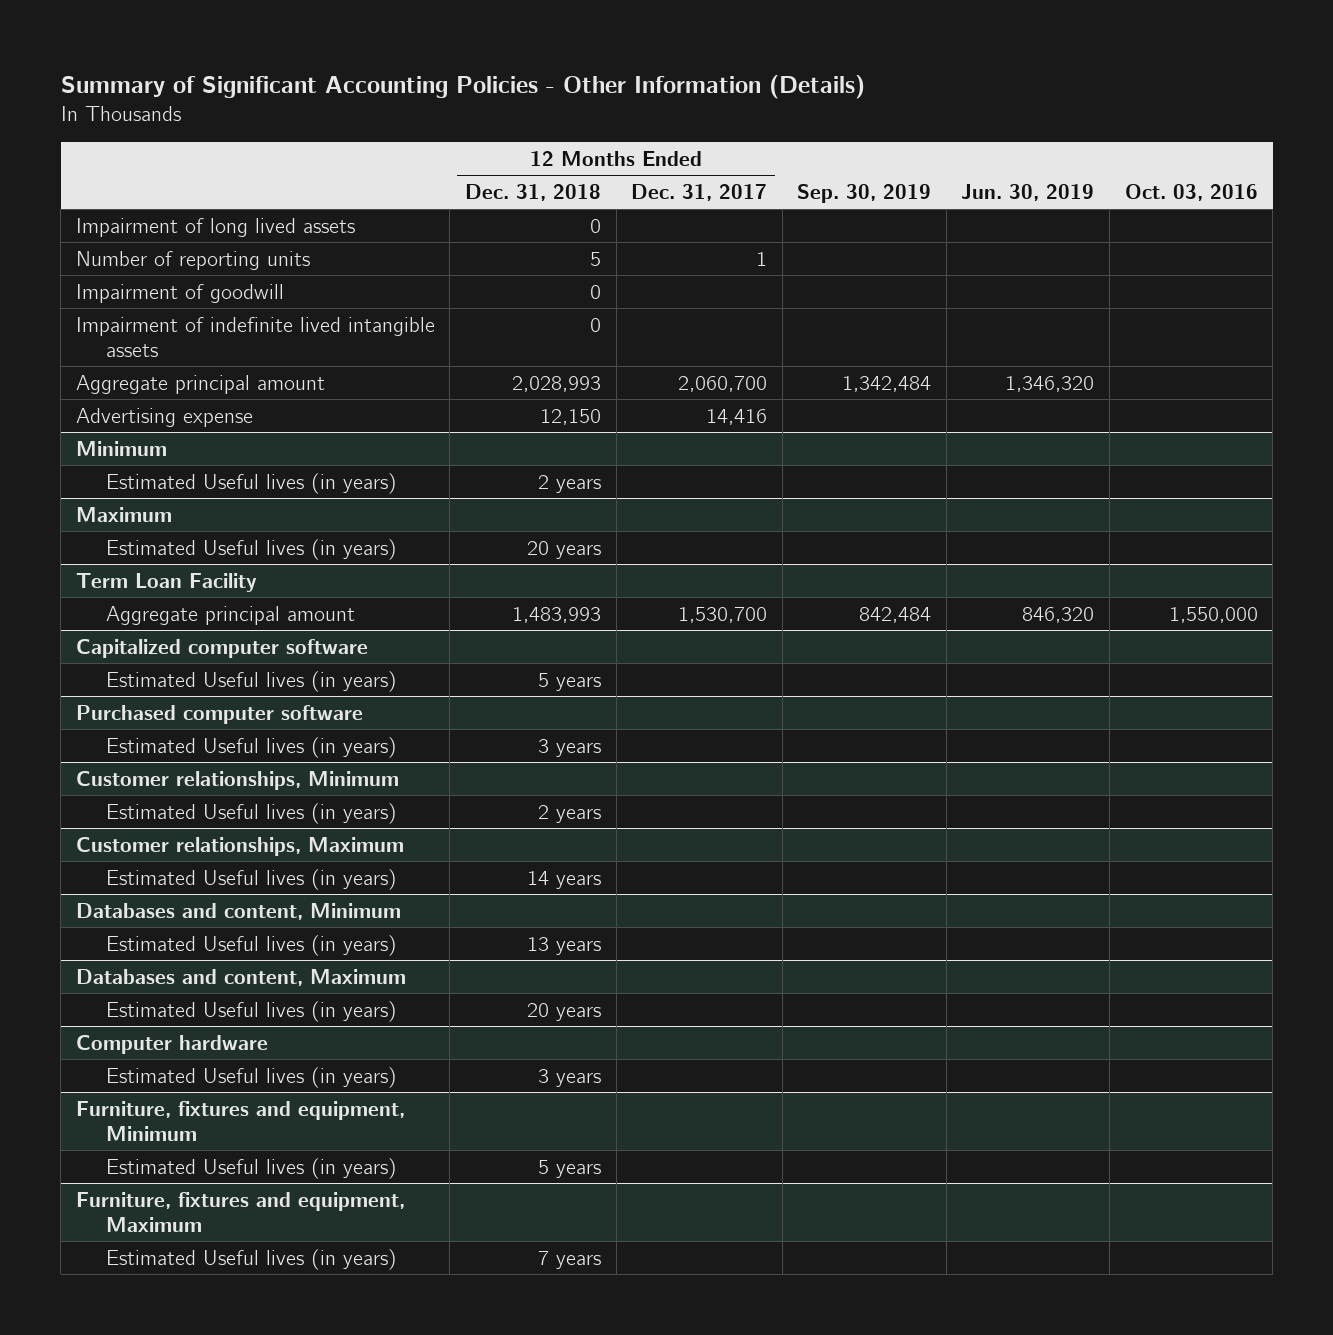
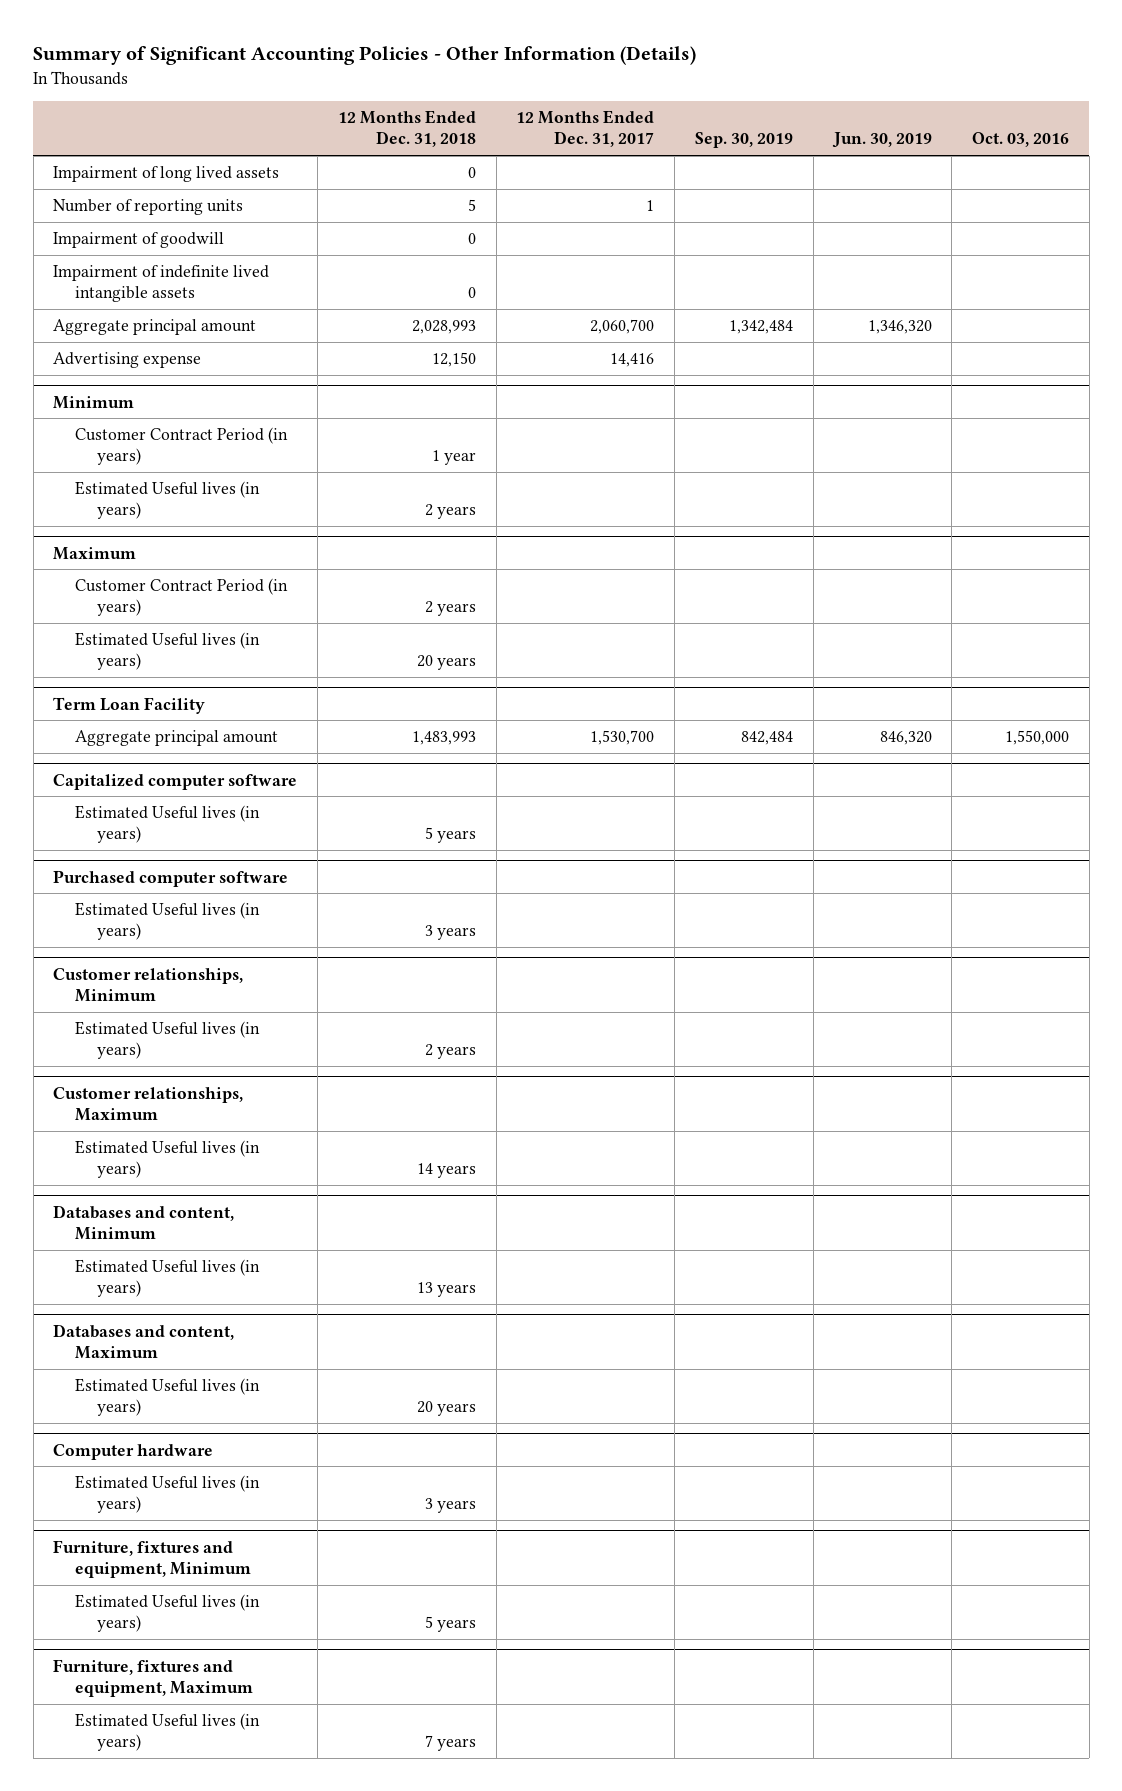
@ Minimum
+ Customer Contract Period (in years) | 1 year | | | |
@ Maximum
+ Customer Contract Period (in years) | 2 years | | | |

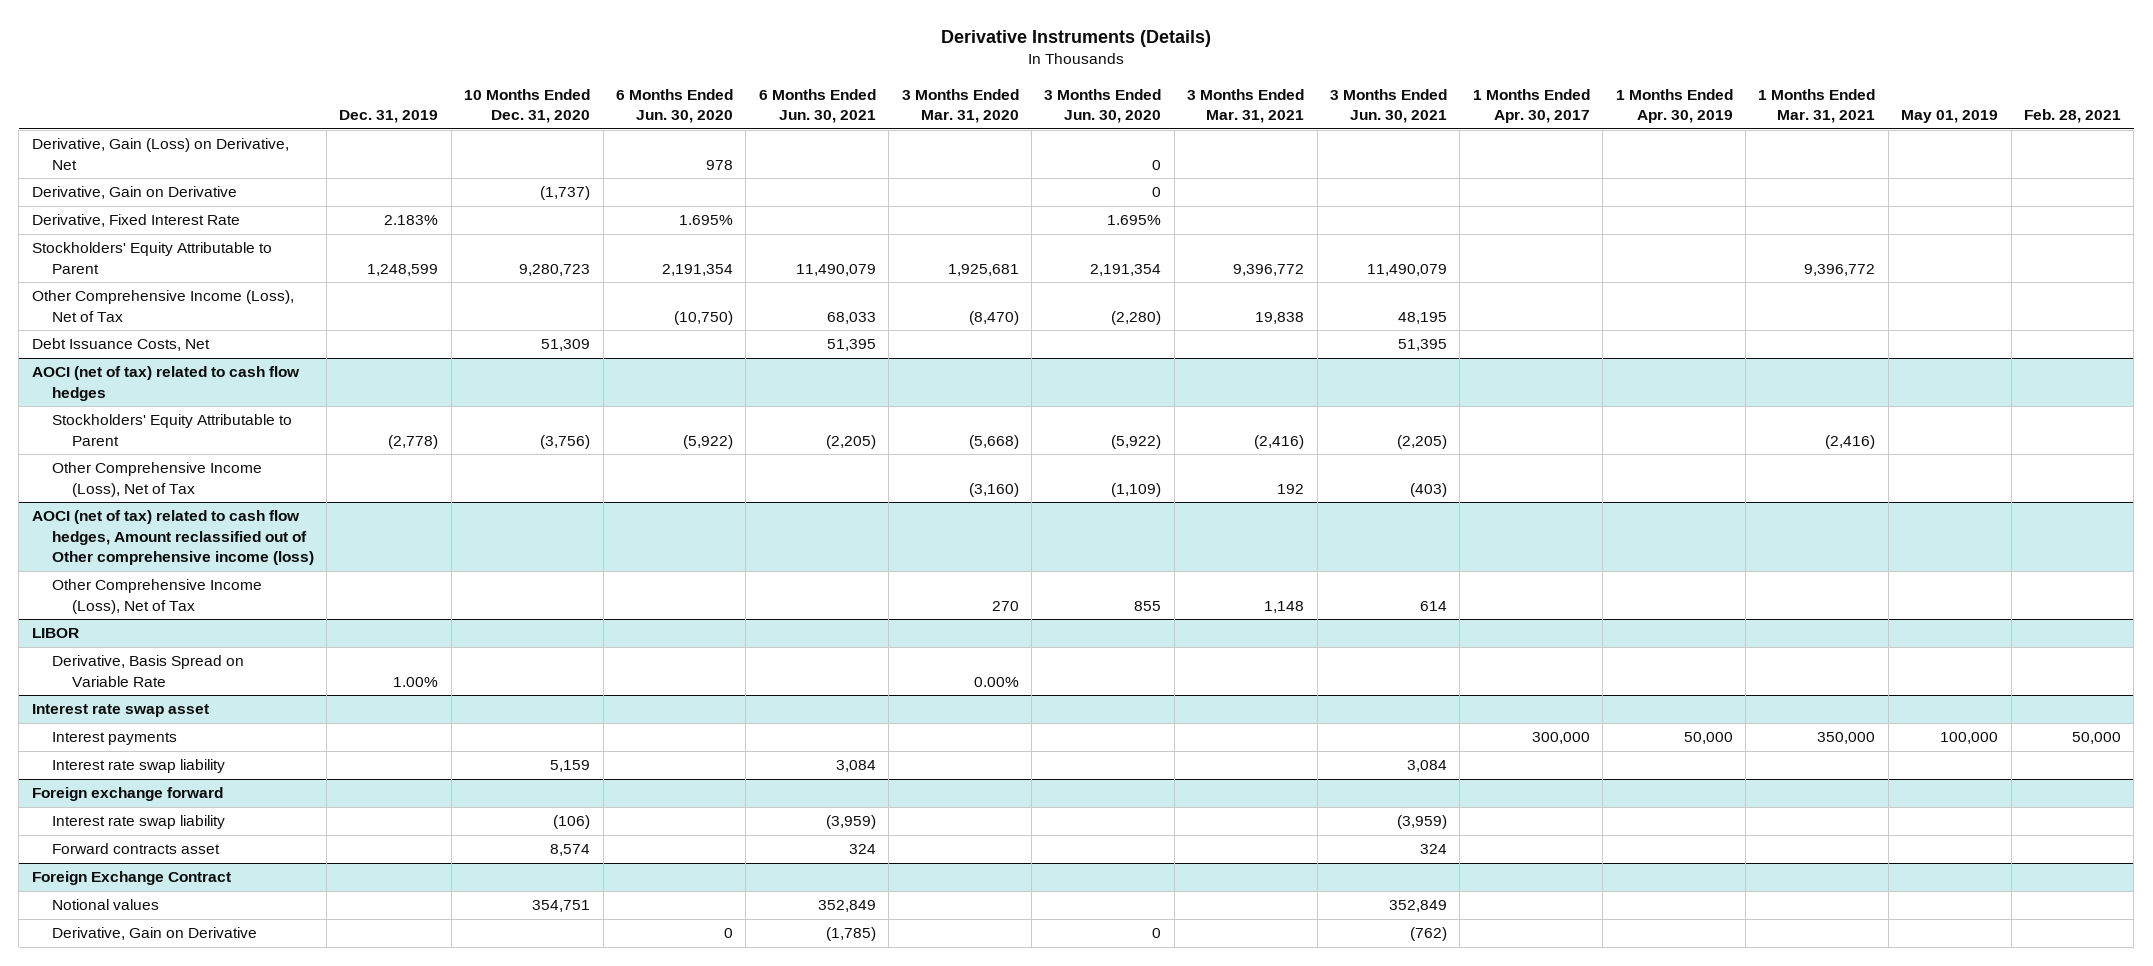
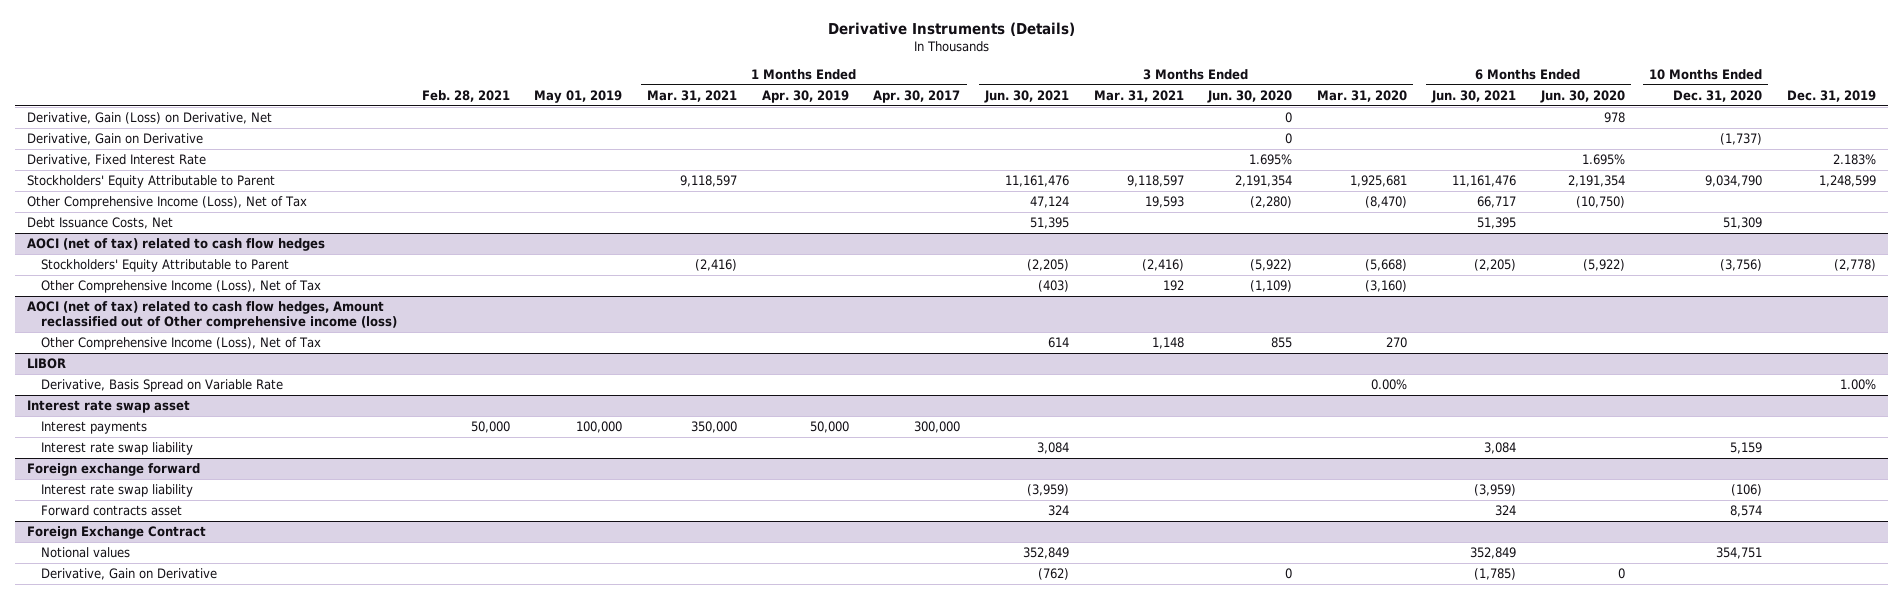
- | Dec. 31, 2019 | 10 Months Ended Dec. 31, 2020 | 6 Months Ended Jun. 30, 2020 | 6 Months Ended Jun. 30, 2021 | 3 Months Ended Mar. 31, 2020 | 3 Months Ended Jun. 30, 2020 | 3 Months Ended Mar. 31, 2021 | 3 Months Ended Jun. 30, 2021 | 1 Months Ended Apr. 30, 2017 | 1 Months Ended Apr. 30, 2019 | 1 Months Ended Mar. 31, 2021 | May 01, 2019 | Feb. 28, 2021
+ | Feb. 28, 2021 | May 01, 2019 | 1 Months Ended Mar. 31, 2021 | 1 Months Ended Apr. 30, 2019 | 1 Months Ended Apr. 30, 2017 | 3 Months Ended Jun. 30, 2021 | 3 Months Ended Mar. 31, 2021 | 3 Months Ended Jun. 30, 2020 | 3 Months Ended Mar. 31, 2020 | 6 Months Ended Jun. 30, 2021 | 6 Months Ended Jun. 30, 2020 | 10 Months Ended Dec. 31, 2020 | Dec. 31, 2019
- Stockholders' Equity Attributable to Parent | 1,248,599 | 9,280,723 | 2,191,354 | 11,490,079 | 1,925,681 | 2,191,354 | 9,396,772 | 11,490,079 | | | 9,396,772 | |
- Other Comprehensive Income (Loss), Net of Tax | | | (10,750) | 68,033 | (8,470) | (2,280) | 19,838 | 48,195 | | | | |
+ Stockholders' Equity Attributable to Parent | | | 9,118,597 | | | 11,161,476 | 9,118,597 | 2,191,354 | 1,925,681 | 11,161,476 | 2,191,354 | 9,034,790 | 1,248,599
+ Other Comprehensive Income (Loss), Net of Tax | | | | | | 47,124 | 19,593 | (2,280) | (8,470) | 66,717 | (10,750) | |

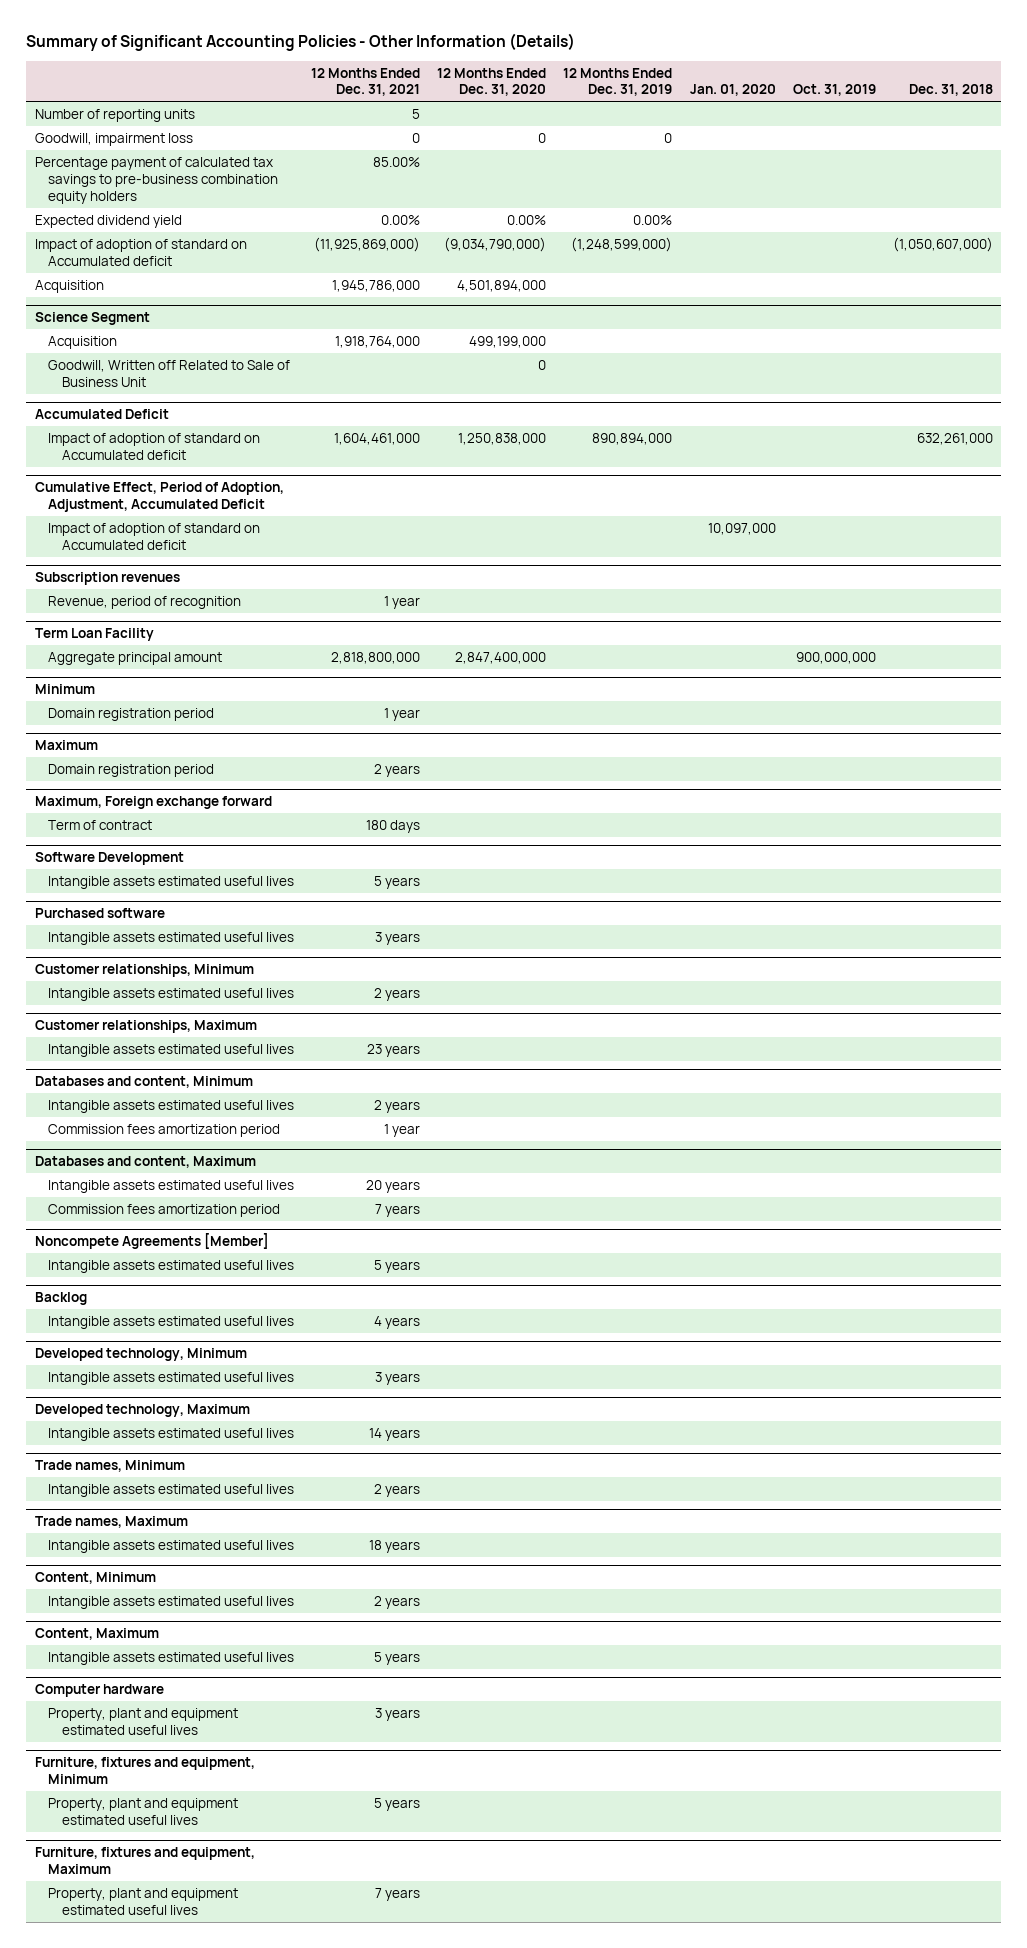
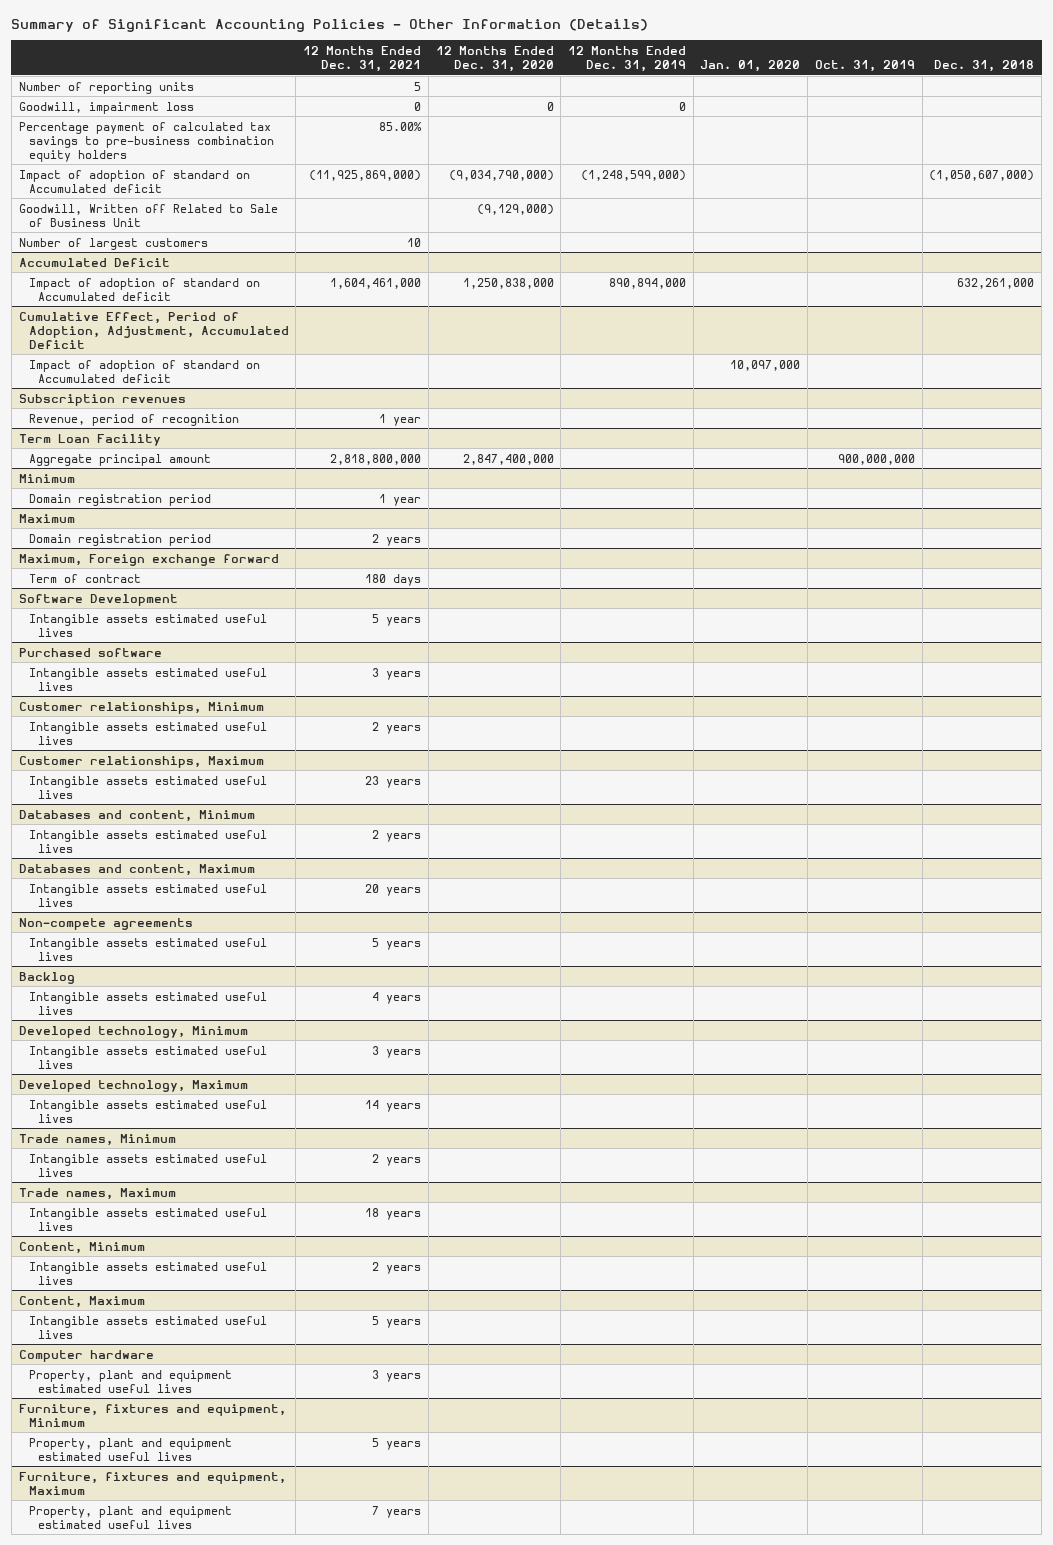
- Expected dividend yield | 0.00% | 0.00% | 0.00% | | |
- Acquisition | 1,945,786,000 | 4,501,894,000 | | | |
- Science Segment
- Acquisition | 1,918,764,000 | 499,199,000 | | | |
- Goodwill, Written off Related to Sale of Business Unit | | 0 | | | |
+ Goodwill, Written off Related to Sale of Business Unit | | (9,129,000) | | | |
+ Number of largest customers | 10 | | | | |
@ Databases and content, Minimum
- Commission fees amortization period | 1 year | | | | |
@ Databases and content, Maximum
- Commission fees amortization period | 7 years | | | | |
- Noncompete Agreements [Member]
+ Non-compete agreements

